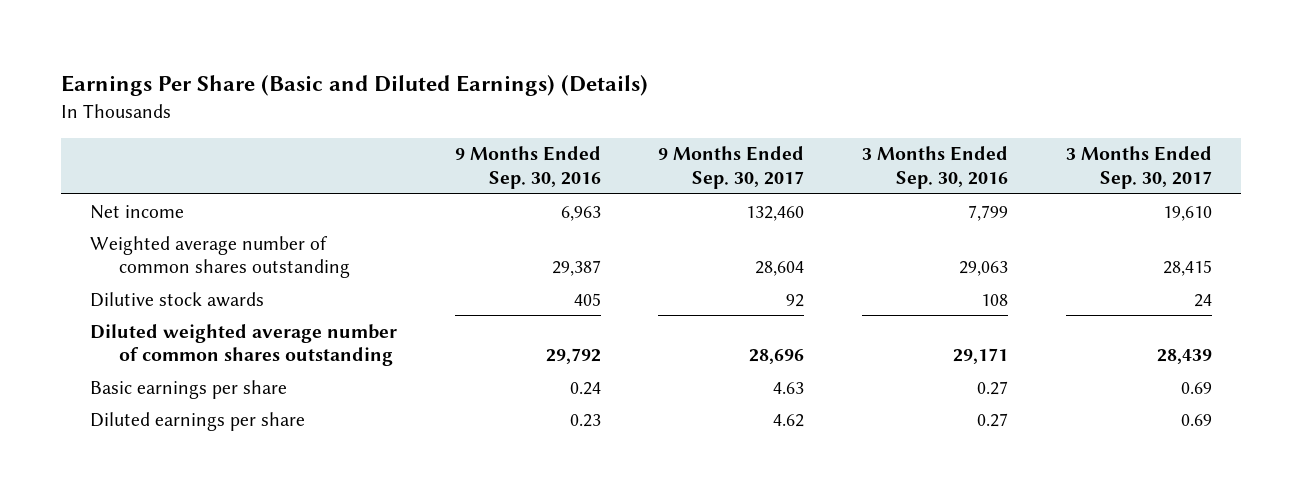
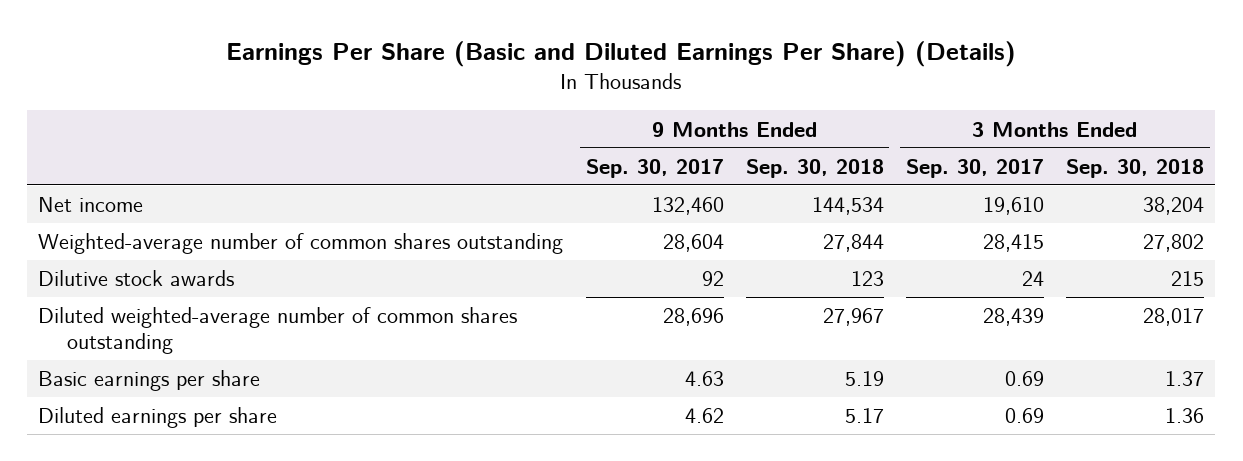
- Earnings Per Share (Basic and Diluted Earnings) (Details)
+ Earnings Per Share (Basic and Diluted Earnings Per Share) (Details)
- | 9 Months Ended Sep. 30, 2016 | 9 Months Ended Sep. 30, 2017 | 3 Months Ended Sep. 30, 2016 | 3 Months Ended Sep. 30, 2017
+ | 9 Months Ended Sep. 30, 2017 | 9 Months Ended Sep. 30, 2018 | 3 Months Ended Sep. 30, 2017 | 3 Months Ended Sep. 30, 2018
- Weighted average number of common shares outstanding | 29,387 | 28,604 | 29,063 | 28,415
+ Weighted-average number of common shares outstanding | 28,604 | 27,844 | 28,415 | 27,802
- Diluted weighted average number of common shares outstanding | 29,792 | 28,696 | 29,171 | 28,439
+ Diluted weighted-average number of common shares outstanding | 28,696 | 27,967 | 28,439 | 28,017

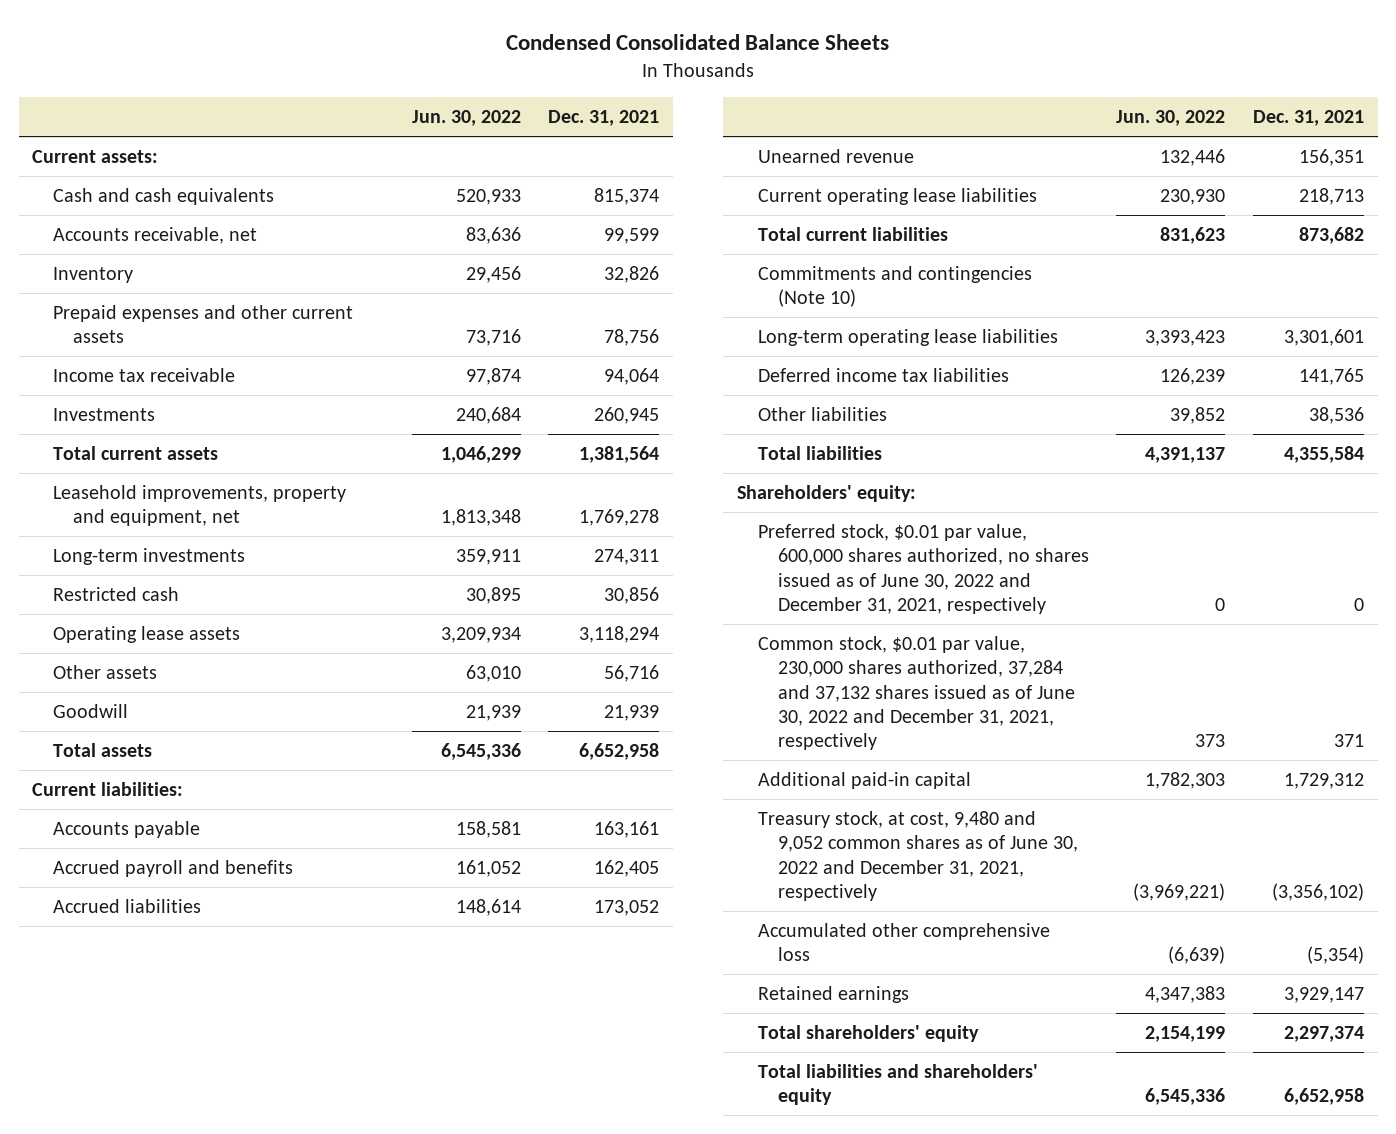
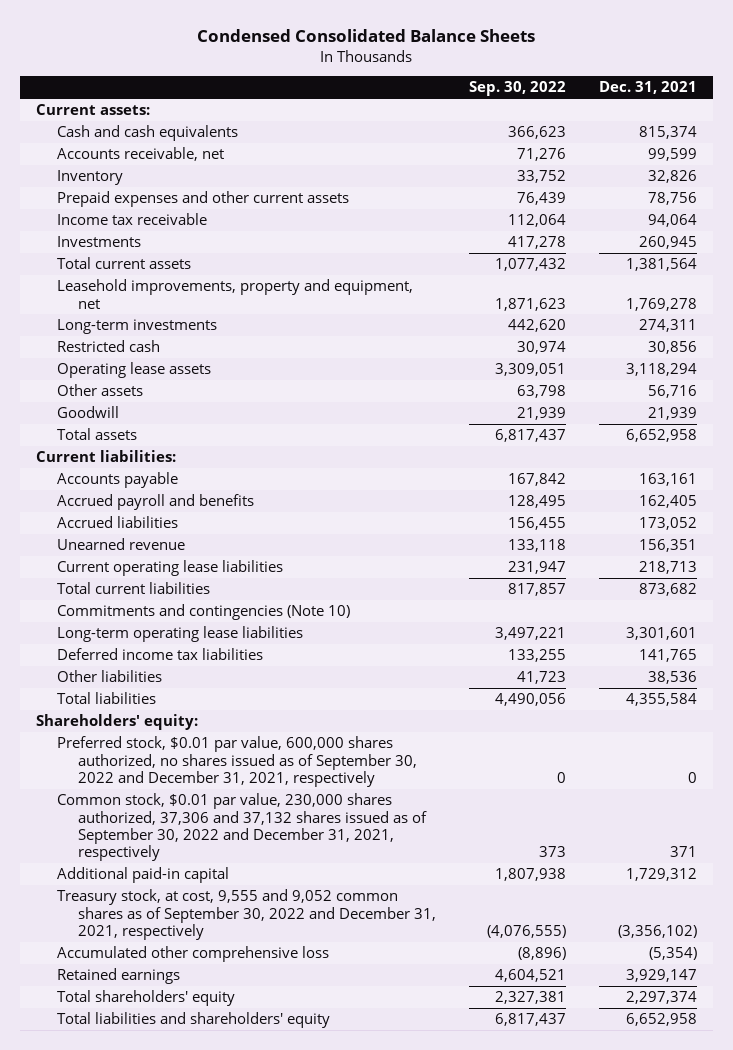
- | Jun. 30, 2022 | Dec. 31, 2021
+ | Sep. 30, 2022 | Dec. 31, 2021
- Preferred stock, $0.01 par value, 600,000 shares authorized, no shares issued as of June 30, 2022 and December 31, 2021, respectively | 0 | 0
- Common stock, $0.01 par value, 230,000 shares authorized, 37,284 and 37,132 shares issued as of June 30, 2022 and December 31, 2021, respectively | 373 | 371
+ Preferred stock, $0.01 par value, 600,000 shares authorized, no shares issued as of September 30, 2022 and December 31, 2021, respectively | 0 | 0
+ Common stock, $0.01 par value, 230,000 shares authorized, 37,306 and 37,132 shares issued as of September 30, 2022 and December 31, 2021, respectively | 373 | 371
- Treasury stock, at cost, 9,480 and 9,052 common shares as of June 30, 2022 and December 31, 2021, respectively | (3,969,221) | (3,356,102)
+ Treasury stock, at cost, 9,555 and 9,052 common shares as of September 30, 2022 and December 31, 2021, respectively | (4,076,555) | (3,356,102)

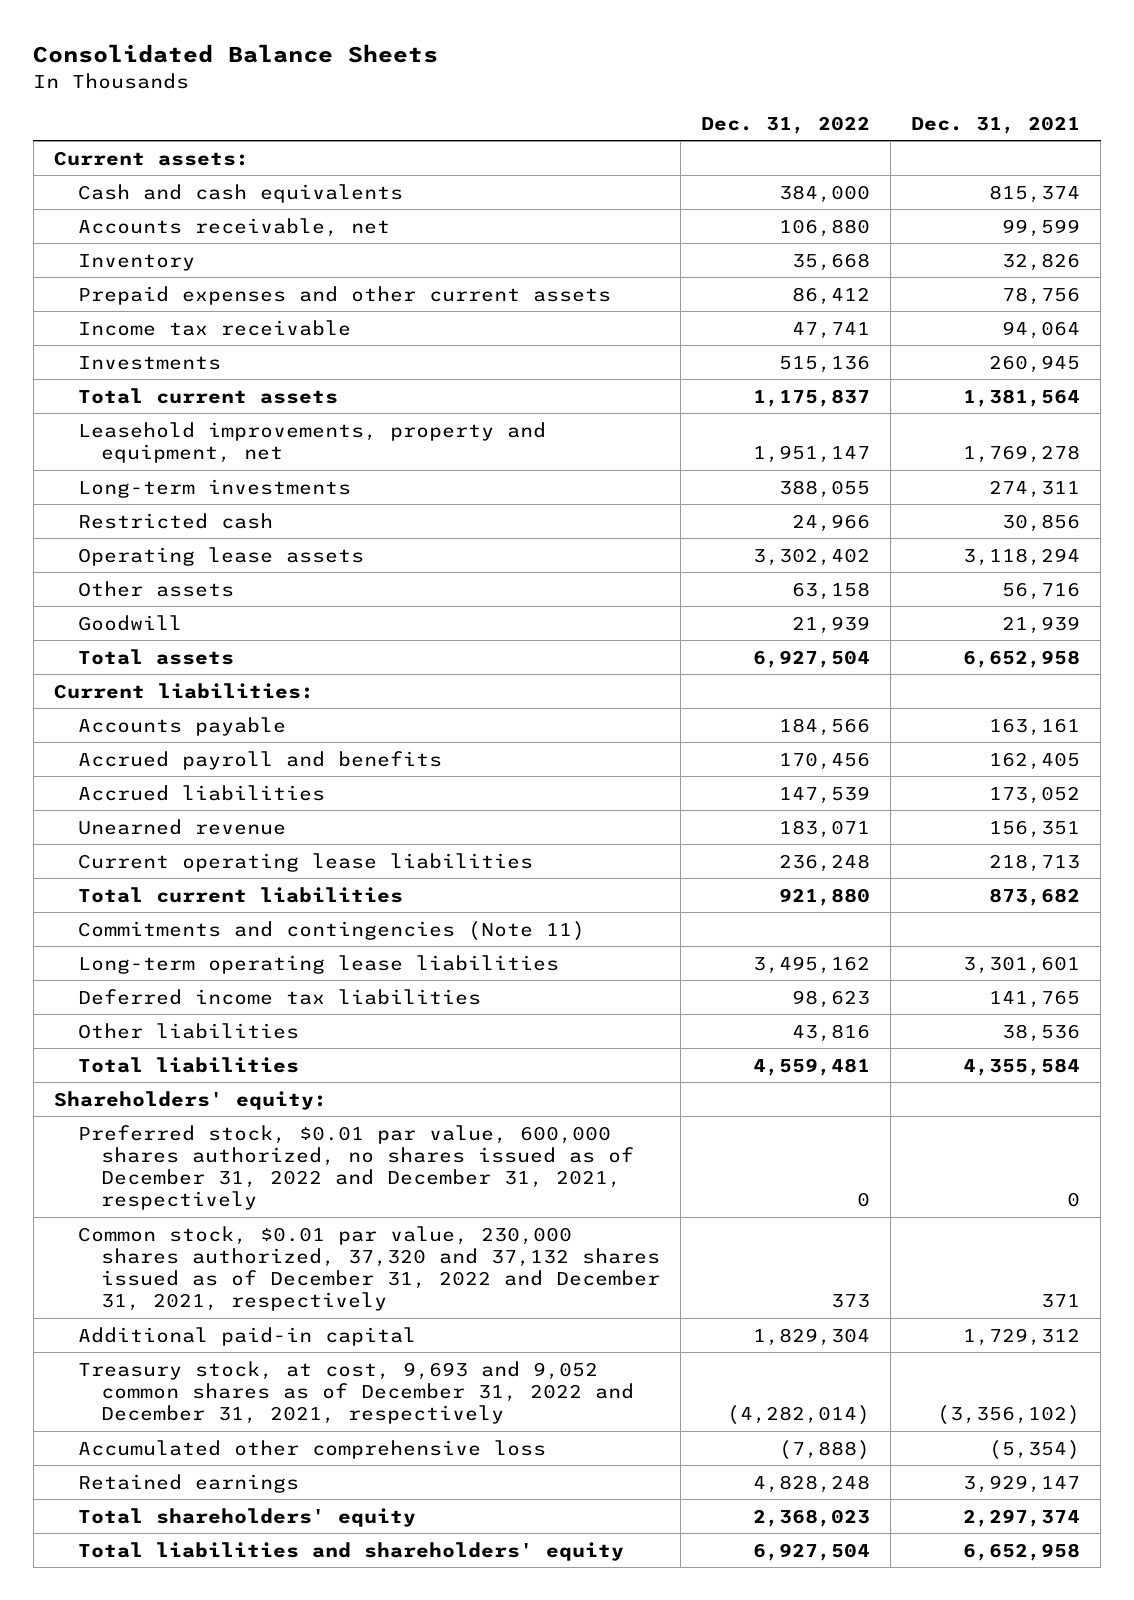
- Condensed Consolidated Balance Sheets
+ Consolidated Balance Sheets
- | Sep. 30, 2022 | Dec. 31, 2021
+ | Dec. 31, 2022 | Dec. 31, 2021
- Commitments and contingencies (Note 10)
+ Commitments and contingencies (Note 11)
- Preferred stock, $0.01 par value, 600,000 shares authorized, no shares issued as of September 30, 2022 and December 31, 2021, respectively | 0 | 0
- Common stock, $0.01 par value, 230,000 shares authorized, 37,306 and 37,132 shares issued as of September 30, 2022 and December 31, 2021, respectively | 373 | 371
+ Preferred stock, $0.01 par value, 600,000 shares authorized, no shares issued as of December 31, 2022 and December 31, 2021, respectively | 0 | 0
+ Common stock, $0.01 par value, 230,000 shares authorized, 37,320 and 37,132 shares issued as of December 31, 2022 and December 31, 2021, respectively | 373 | 371
- Treasury stock, at cost, 9,555 and 9,052 common shares as of September 30, 2022 and December 31, 2021, respectively | (4,076,555) | (3,356,102)
+ Treasury stock, at cost, 9,693 and 9,052 common shares as of December 31, 2022 and December 31, 2021, respectively | (4,282,014) | (3,356,102)

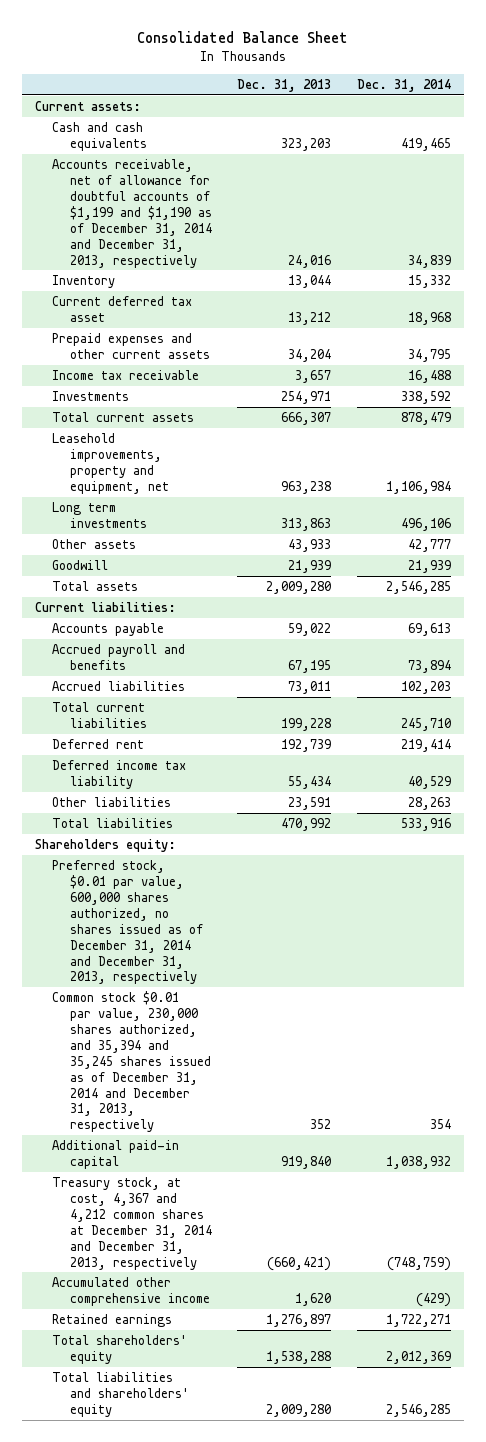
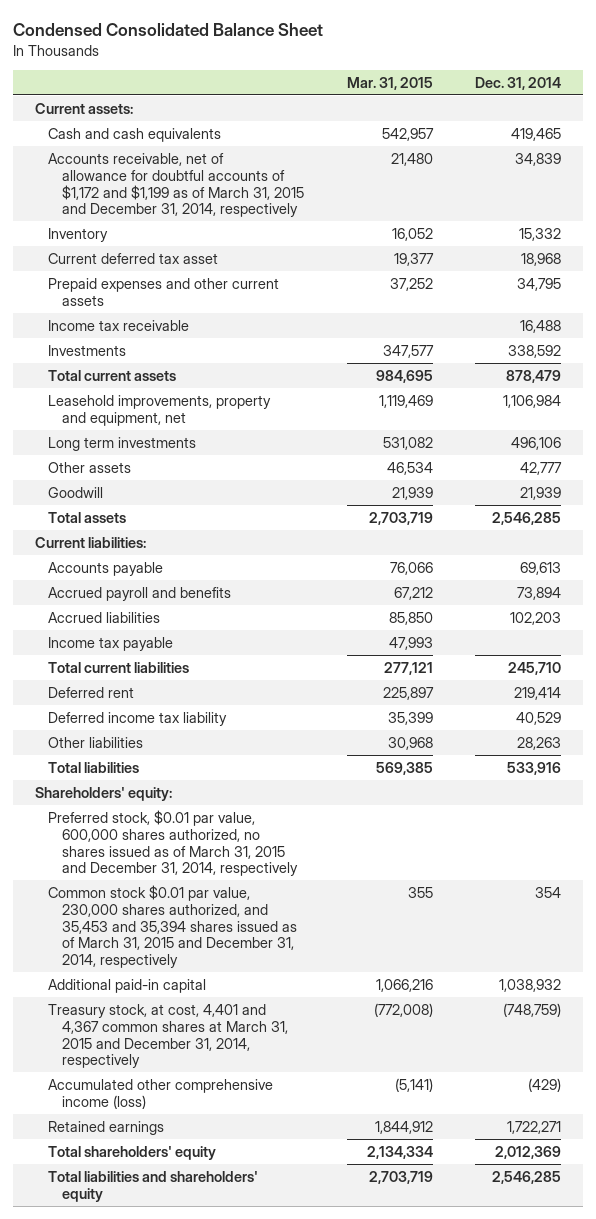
- Consolidated Balance Sheet
+ Condensed Consolidated Balance Sheet
- | Dec. 31, 2013 | Dec. 31, 2014
+ | Mar. 31, 2015 | Dec. 31, 2014
- Accounts receivable, net of allowance for doubtful accounts of $1,199 and $1,190 as of December 31, 2014 and December 31, 2013, respectively | 24,016 | 34,839
+ Accounts receivable, net of allowance for doubtful accounts of $1,172 and $1,199 as of March 31, 2015 and December 31, 2014, respectively | 21,480 | 34,839
+ Income tax payable | 47,993 |
- Shareholders equity:
- Preferred stock, $0.01 par value, 600,000 shares authorized, no shares issued as of December 31, 2014 and December 31, 2013, respectively
- Common stock $0.01 par value, 230,000 shares authorized, and 35,394 and 35,245 shares issued as of December 31, 2014 and December 31, 2013, respectively | 352 | 354
+ Shareholders' equity:
+ Preferred stock, $0.01 par value, 600,000 shares authorized, no shares issued as of March 31, 2015 and December 31, 2014, respectively
+ Common stock $0.01 par value, 230,000 shares authorized, and 35,453 and 35,394 shares issued as of March 31, 2015 and December 31, 2014, respectively | 355 | 354
- Treasury stock, at cost, 4,367 and 4,212 common shares at December 31, 2014 and December 31, 2013, respectively | (660,421) | (748,759)
- Accumulated other comprehensive income | 1,620 | (429)
+ Treasury stock, at cost, 4,401 and 4,367 common shares at March 31, 2015 and December 31, 2014, respectively | (772,008) | (748,759)
+ Accumulated other comprehensive income (loss) | (5,141) | (429)

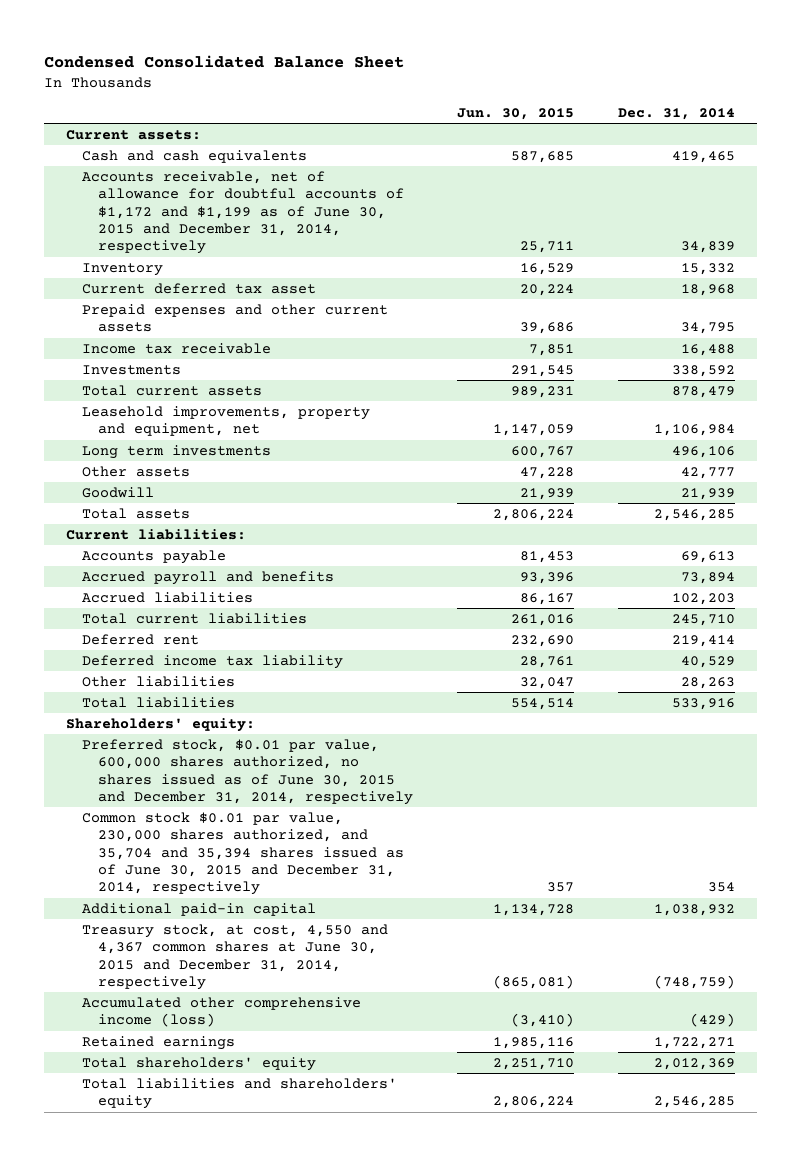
- | Mar. 31, 2015 | Dec. 31, 2014
+ | Jun. 30, 2015 | Dec. 31, 2014
- Accounts receivable, net of allowance for doubtful accounts of $1,172 and $1,199 as of March 31, 2015 and December 31, 2014, respectively | 21,480 | 34,839
+ Accounts receivable, net of allowance for doubtful accounts of $1,172 and $1,199 as of June 30, 2015 and December 31, 2014, respectively | 25,711 | 34,839
- Income tax payable | 47,993 |
- Preferred stock, $0.01 par value, 600,000 shares authorized, no shares issued as of March 31, 2015 and December 31, 2014, respectively
- Common stock $0.01 par value, 230,000 shares authorized, and 35,453 and 35,394 shares issued as of March 31, 2015 and December 31, 2014, respectively | 355 | 354
+ Preferred stock, $0.01 par value, 600,000 shares authorized, no shares issued as of June 30, 2015 and December 31, 2014, respectively
+ Common stock $0.01 par value, 230,000 shares authorized, and 35,704 and 35,394 shares issued as of June 30, 2015 and December 31, 2014, respectively | 357 | 354
- Treasury stock, at cost, 4,401 and 4,367 common shares at March 31, 2015 and December 31, 2014, respectively | (772,008) | (748,759)
+ Treasury stock, at cost, 4,550 and 4,367 common shares at June 30, 2015 and December 31, 2014, respectively | (865,081) | (748,759)

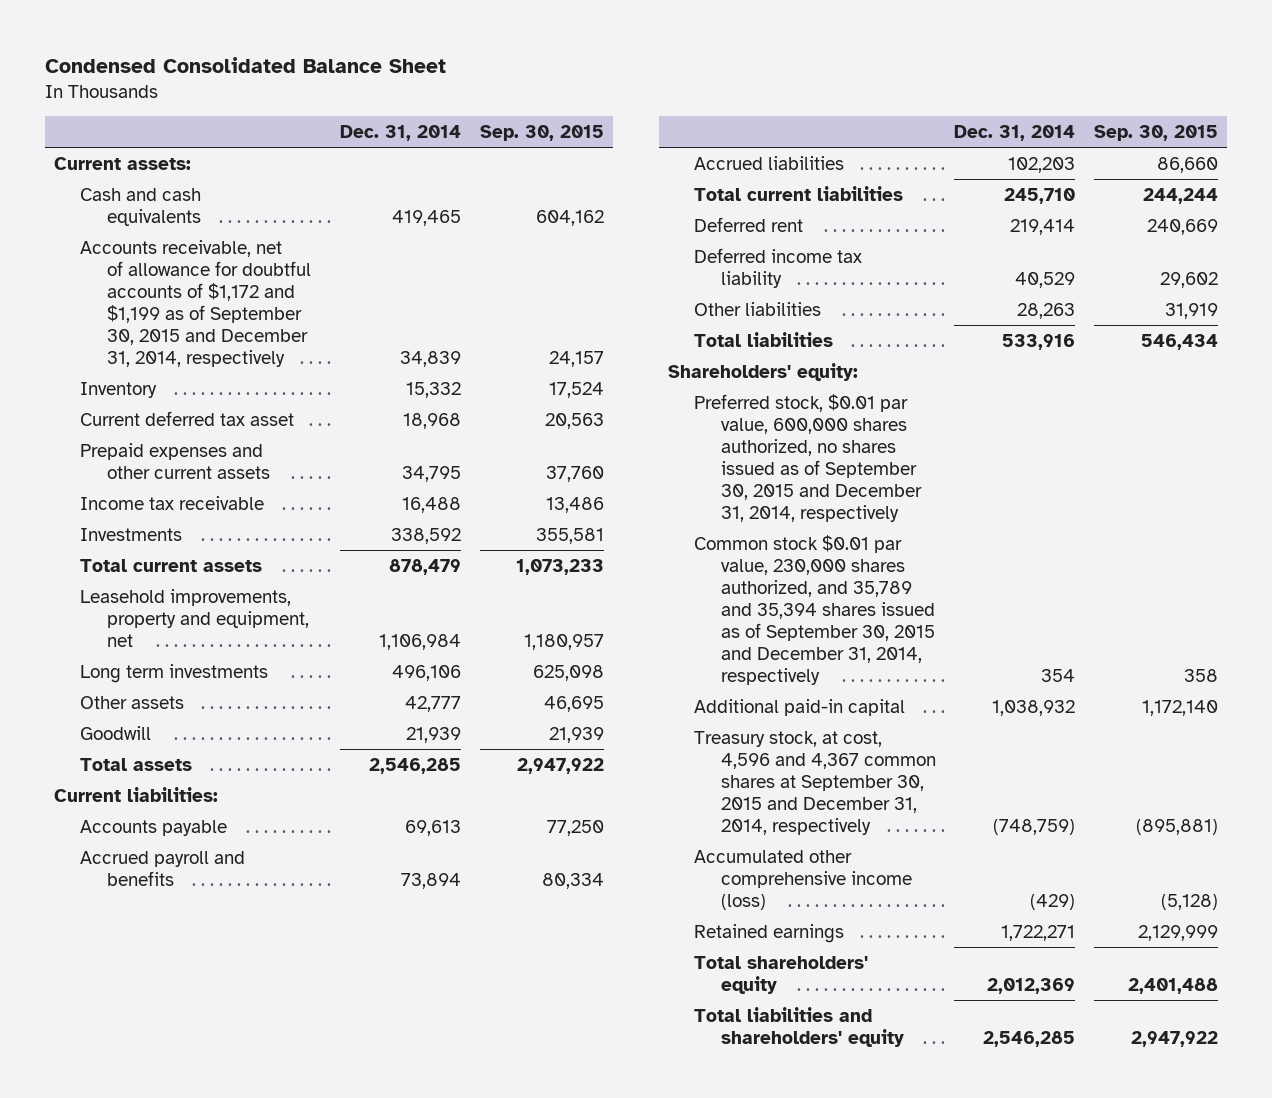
- | Jun. 30, 2015 | Dec. 31, 2014
+ | Dec. 31, 2014 | Sep. 30, 2015
- Accounts receivable, net of allowance for doubtful accounts of $1,172 and $1,199 as of June 30, 2015 and December 31, 2014, respectively | 25,711 | 34,839
+ Accounts receivable, net of allowance for doubtful accounts of $1,172 and $1,199 as of September 30, 2015 and December 31, 2014, respectively | 34,839 | 24,157
- Preferred stock, $0.01 par value, 600,000 shares authorized, no shares issued as of June 30, 2015 and December 31, 2014, respectively
- Common stock $0.01 par value, 230,000 shares authorized, and 35,704 and 35,394 shares issued as of June 30, 2015 and December 31, 2014, respectively | 357 | 354
+ Preferred stock, $0.01 par value, 600,000 shares authorized, no shares issued as of September 30, 2015 and December 31, 2014, respectively
+ Common stock $0.01 par value, 230,000 shares authorized, and 35,789 and 35,394 shares issued as of September 30, 2015 and December 31, 2014, respectively | 354 | 358
- Treasury stock, at cost, 4,550 and 4,367 common shares at June 30, 2015 and December 31, 2014, respectively | (865,081) | (748,759)
+ Treasury stock, at cost, 4,596 and 4,367 common shares at September 30, 2015 and December 31, 2014, respectively | (748,759) | (895,881)

